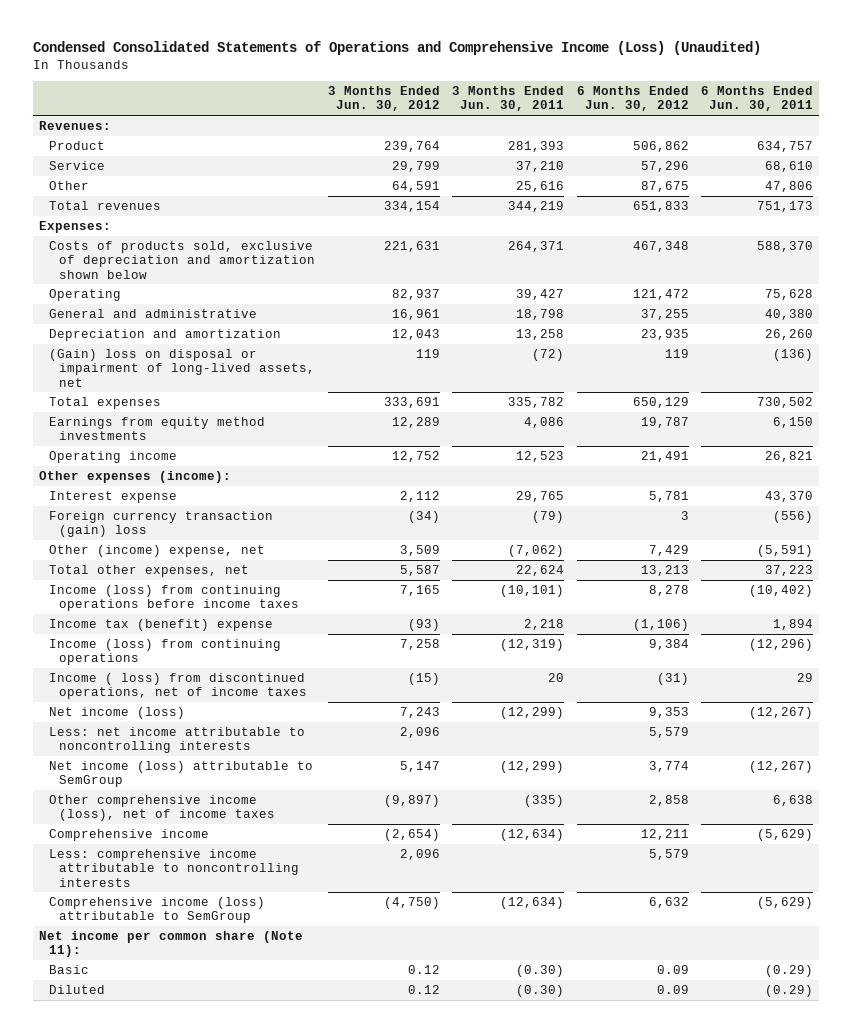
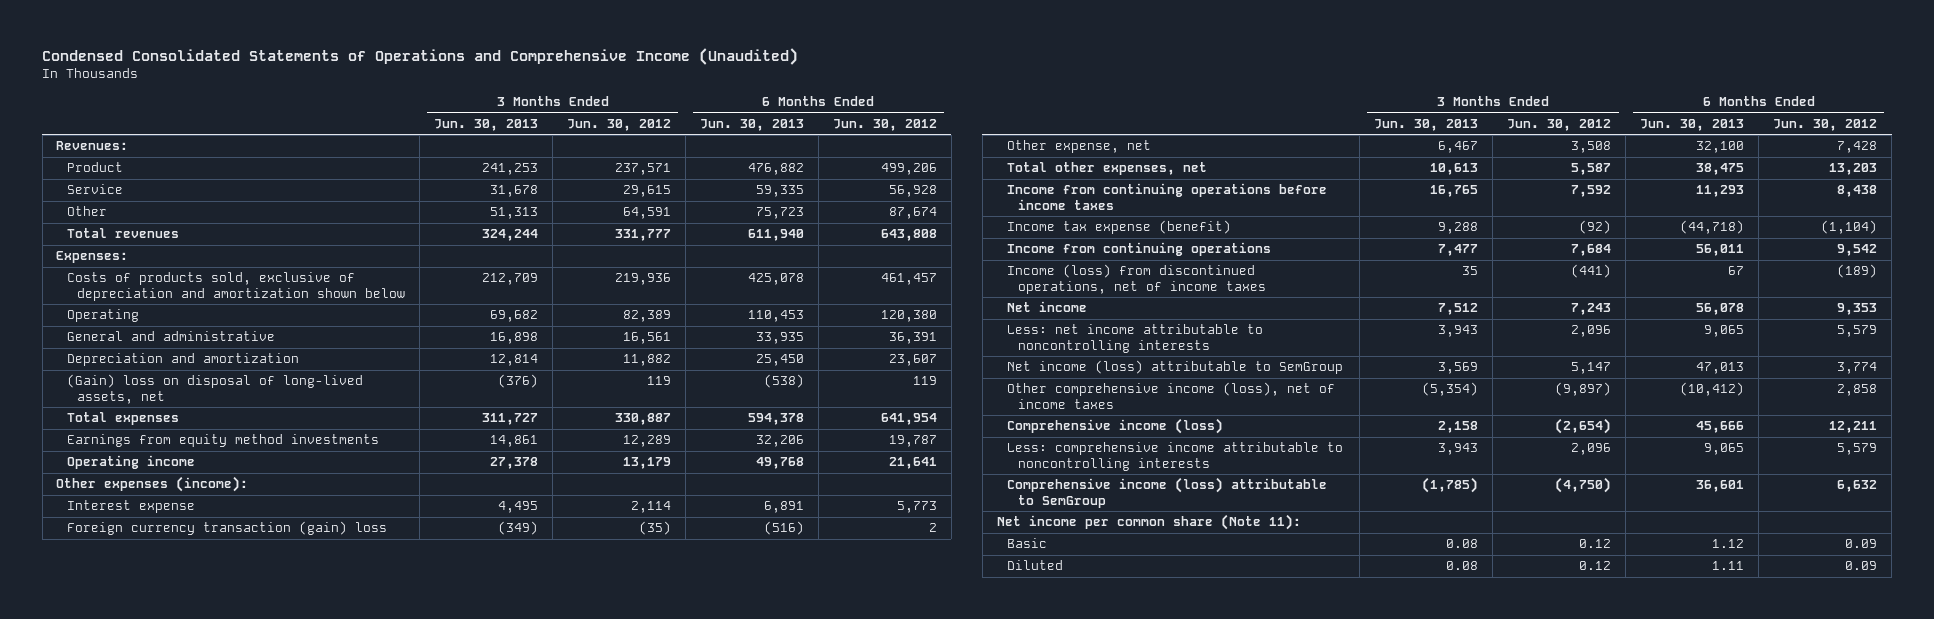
- Condensed Consolidated Statements of Operations and Comprehensive Income (Loss) (Unaudited)
+ Condensed Consolidated Statements of Operations and Comprehensive Income (Unaudited)
- | 3 Months Ended Jun. 30, 2012 | 3 Months Ended Jun. 30, 2011 | 6 Months Ended Jun. 30, 2012 | 6 Months Ended Jun. 30, 2011
+ | 3 Months Ended Jun. 30, 2013 | 3 Months Ended Jun. 30, 2012 | 6 Months Ended Jun. 30, 2013 | 6 Months Ended Jun. 30, 2012
- Product | 239,764 | 281,393 | 506,862 | 634,757
- Service | 29,799 | 37,210 | 57,296 | 68,610
- Other | 64,591 | 25,616 | 87,675 | 47,806
- Total revenues | 334,154 | 344,219 | 651,833 | 751,173
+ Product | 241,253 | 237,571 | 476,882 | 499,206
+ Service | 31,678 | 29,615 | 59,335 | 56,928
+ Other | 51,313 | 64,591 | 75,723 | 87,674
+ Total revenues | 324,244 | 331,777 | 611,940 | 643,808
- Costs of products sold, exclusive of depreciation and amortization shown below | 221,631 | 264,371 | 467,348 | 588,370
- Operating | 82,937 | 39,427 | 121,472 | 75,628
- General and administrative | 16,961 | 18,798 | 37,255 | 40,380
- Depreciation and amortization | 12,043 | 13,258 | 23,935 | 26,260
- (Gain) loss on disposal or impairment of long-lived assets, net | 119 | (72) | 119 | (136)
- Total expenses | 333,691 | 335,782 | 650,129 | 730,502
+ Costs of products sold, exclusive of depreciation and amortization shown below | 212,709 | 219,936 | 425,078 | 461,457
+ Operating | 69,682 | 82,389 | 110,453 | 120,380
+ General and administrative | 16,898 | 16,561 | 33,935 | 36,391
+ Depreciation and amortization | 12,814 | 11,882 | 25,450 | 23,607
+ (Gain) loss on disposal of long-lived assets, net | (376) | 119 | (538) | 119
+ Total expenses | 311,727 | 330,887 | 594,378 | 641,954
- Operating income | 12,752 | 12,523 | 21,491 | 26,821
+ Operating income | 27,378 | 13,179 | 49,768 | 21,641
- Interest expense | 2,112 | 29,765 | 5,781 | 43,370
- Foreign currency transaction (gain) loss | (34) | (79) | 3 | (556)
- Other (income) expense, net | 3,509 | (7,062) | 7,429 | (5,591)
- Total other expenses, net | 5,587 | 22,624 | 13,213 | 37,223
- Income (loss) from continuing operations before income taxes | 7,165 | (10,101) | 8,278 | (10,402)
- Income tax (benefit) expense | (93) | 2,218 | (1,106) | 1,894
- Income (loss) from continuing operations | 7,258 | (12,319) | 9,384 | (12,296)
- Income ( loss) from discontinued operations, net of income taxes | (15) | 20 | (31) | 29
- Net income (loss) | 7,243 | (12,299) | 9,353 | (12,267)
+ Interest expense | 4,495 | 2,114 | 6,891 | 5,773
+ Foreign currency transaction (gain) loss | (349) | (35) | (516) | 2
+ Other expense, net | 6,467 | 3,508 | 32,100 | 7,428
+ Total other expenses, net | 10,613 | 5,587 | 38,475 | 13,203
+ Income from continuing operations before income taxes | 16,765 | 7,592 | 11,293 | 8,438
+ Income tax expense (benefit) | 9,288 | (92) | (44,718) | (1,104)
+ Income from continuing operations | 7,477 | 7,684 | 56,011 | 9,542
+ Income (loss) from discontinued operations, net of income taxes | 35 | (441) | 67 | (189)
+ Net income | 7,512 | 7,243 | 56,078 | 9,353
- Comprehensive income | (2,654) | (12,634) | 12,211 | (5,629)
+ Comprehensive income (loss) | 2,158 | (2,654) | 45,666 | 12,211

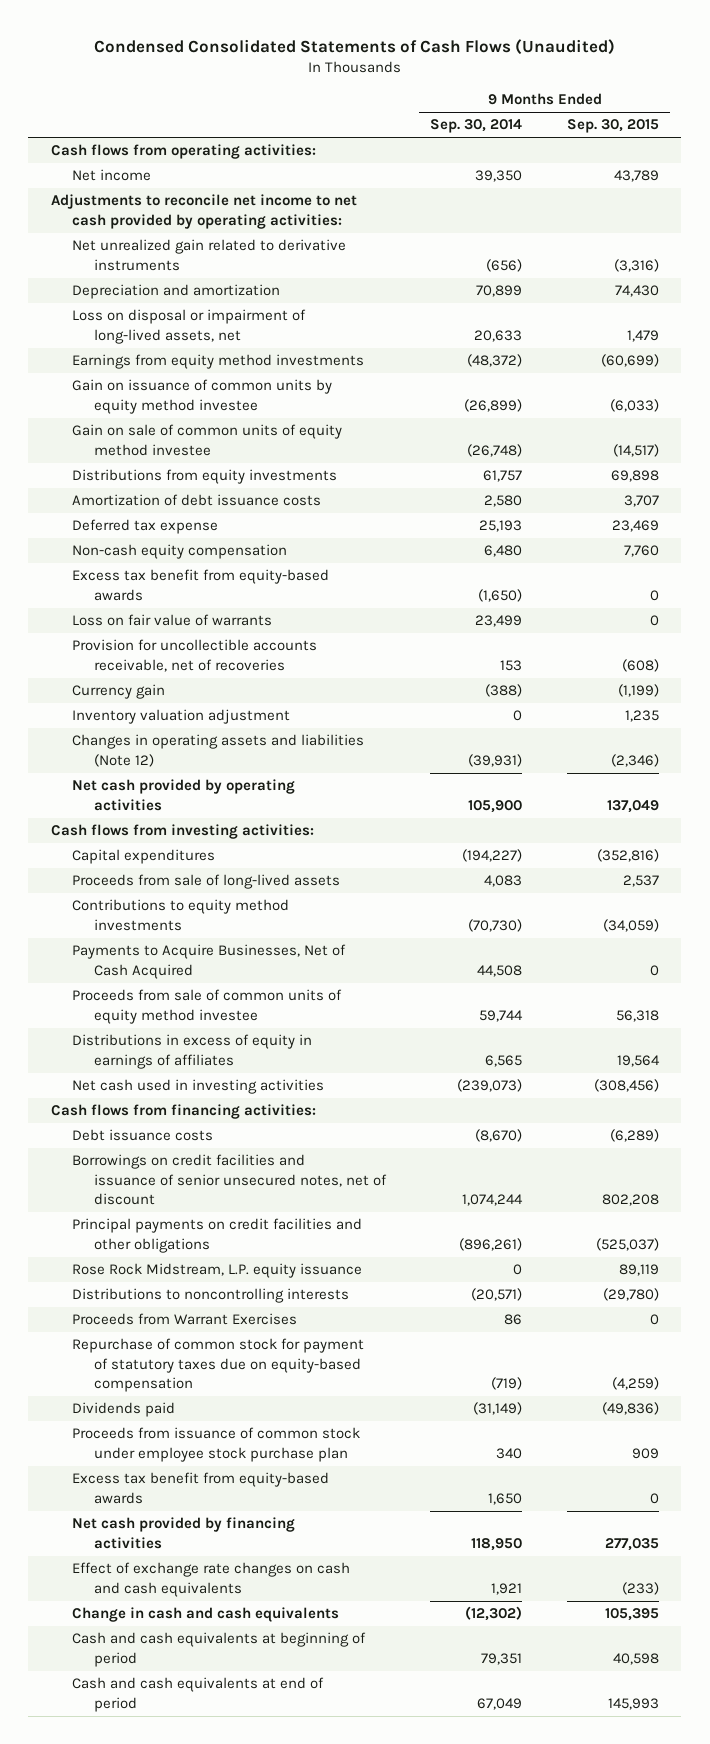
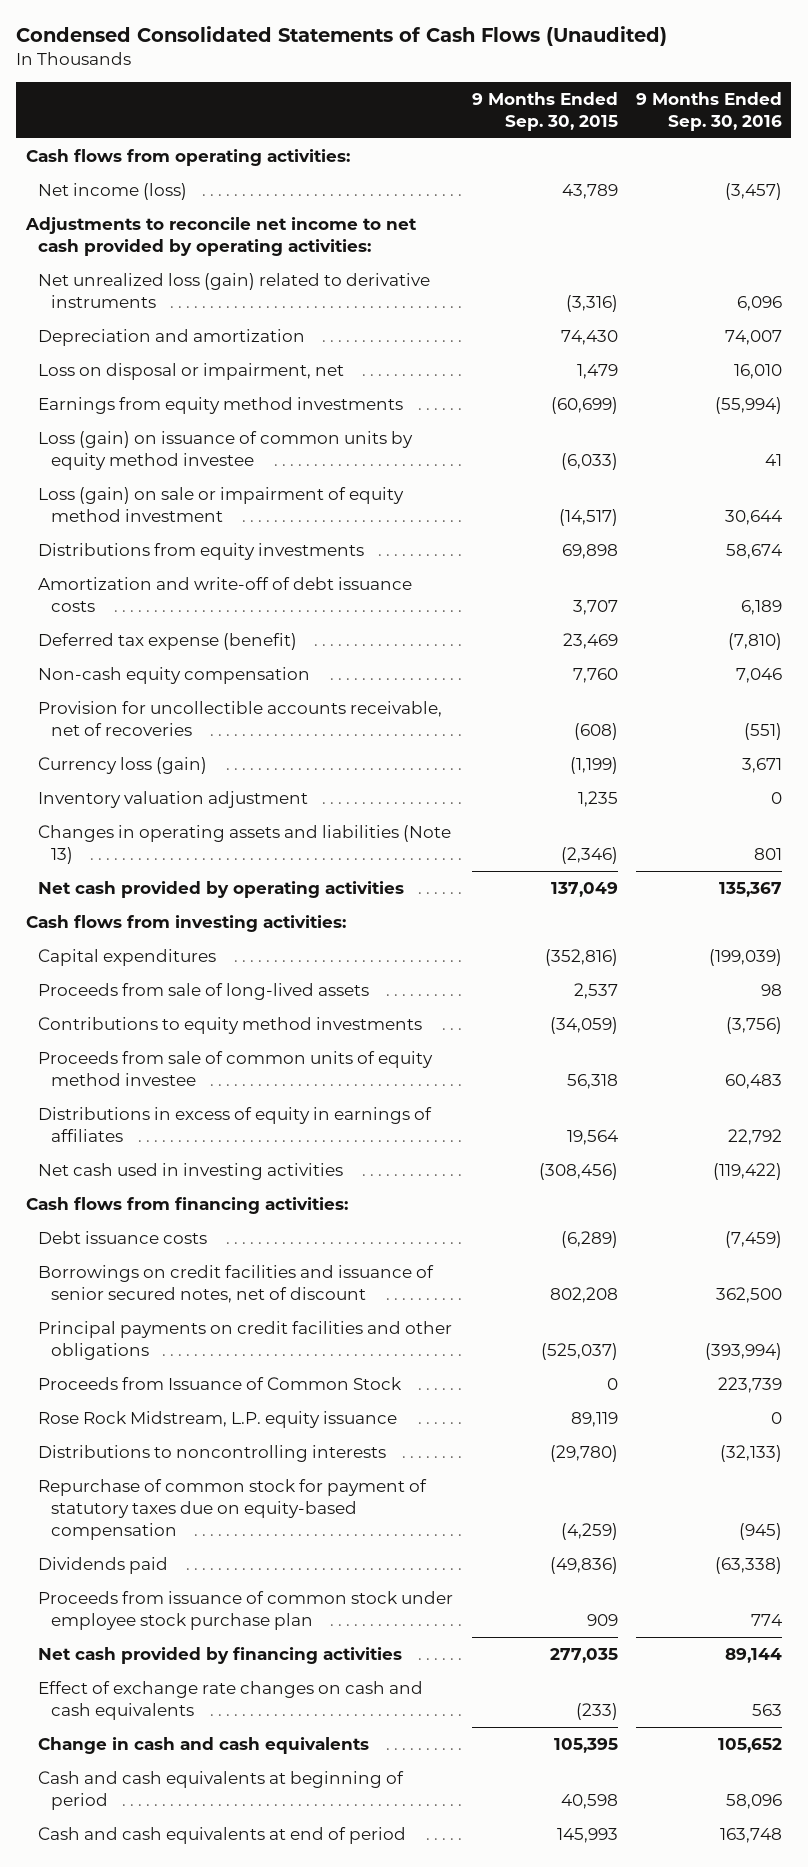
- | 9 Months Ended Sep. 30, 2014 | 9 Months Ended Sep. 30, 2015
+ | 9 Months Ended Sep. 30, 2015 | 9 Months Ended Sep. 30, 2016
- Net income | 39,350 | 43,789
+ Net income (loss) | 43,789 | (3,457)
- Net unrealized gain related to derivative instruments | (656) | (3,316)
+ Net unrealized loss (gain) related to derivative instruments | (3,316) | 6,096
- Loss on disposal or impairment of long-lived assets, net | 20,633 | 1,479
+ Loss on disposal or impairment, net | 1,479 | 16,010
- Gain on issuance of common units by equity method investee | (26,899) | (6,033)
- Gain on sale of common units of equity method investee | (26,748) | (14,517)
+ Loss (gain) on issuance of common units by equity method investee | (6,033) | 41
+ Loss (gain) on sale or impairment of equity method investment | (14,517) | 30,644
- Amortization of debt issuance costs | 2,580 | 3,707
- Deferred tax expense | 25,193 | 23,469
+ Amortization and write-off of debt issuance costs | 3,707 | 6,189
+ Deferred tax expense (benefit) | 23,469 | (7,810)
- Excess tax benefit from equity-based awards | (1,650) | 0
- Loss on fair value of warrants | 23,499 | 0
- Currency gain | (388) | (1,199)
+ Currency loss (gain) | (1,199) | 3,671
- Changes in operating assets and liabilities (Note 12) | (39,931) | (2,346)
+ Changes in operating assets and liabilities (Note 13) | (2,346) | 801
- Payments to Acquire Businesses, Net of Cash Acquired | 44,508 | 0
- Borrowings on credit facilities and issuance of senior unsecured notes, net of discount | 1,074,244 | 802,208
+ Borrowings on credit facilities and issuance of senior secured notes, net of discount | 802,208 | 362,500
+ Proceeds from Issuance of Common Stock | 0 | 223,739
- Proceeds from Warrant Exercises | 86 | 0
- Excess tax benefit from equity-based awards | 1,650 | 0

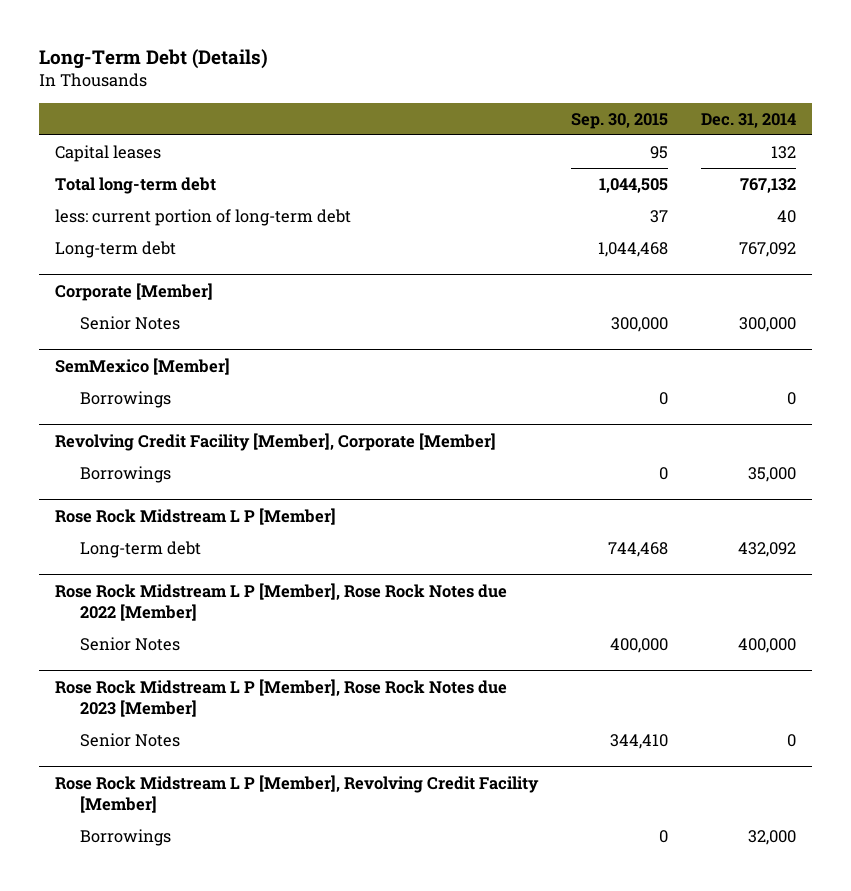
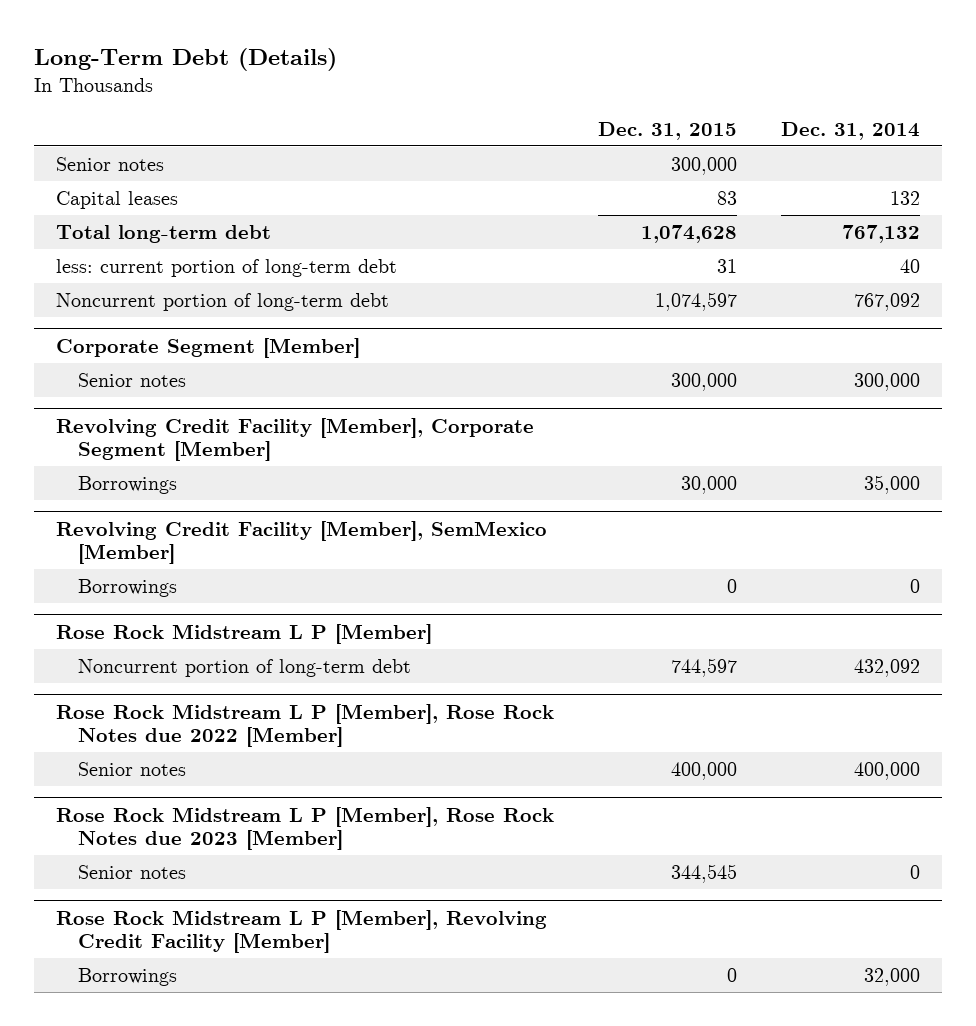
- | Sep. 30, 2015 | Dec. 31, 2014
+ | Dec. 31, 2015 | Dec. 31, 2014
+ Senior notes | 300,000 |
- Long-term debt | 1,044,468 | 767,092
- Corporate [Member]
- Senior Notes | 300,000 | 300,000
- SemMexico [Member]
- Borrowings | 0 | 0
- Revolving Credit Facility [Member], Corporate [Member]
+ Noncurrent portion of long-term debt | 1,074,597 | 767,092
+ Corporate Segment [Member]
+ Senior notes | 300,000 | 300,000
+ Revolving Credit Facility [Member], Corporate Segment [Member]
+ Revolving Credit Facility [Member], SemMexico [Member]
+ Borrowings | 0 | 0
@ Rose Rock Midstream L P [Member]
- Long-term debt | 744,468 | 432,092
+ Noncurrent portion of long-term debt | 744,597 | 432,092
@ Rose Rock Midstream L P [Member], Rose Rock Notes due 2022 [Member]
- Senior Notes | 400,000 | 400,000
+ Senior notes | 400,000 | 400,000
@ Rose Rock Midstream L P [Member], Rose Rock Notes due 2023 [Member]
- Senior Notes | 344,410 | 0
+ Senior notes | 344,545 | 0

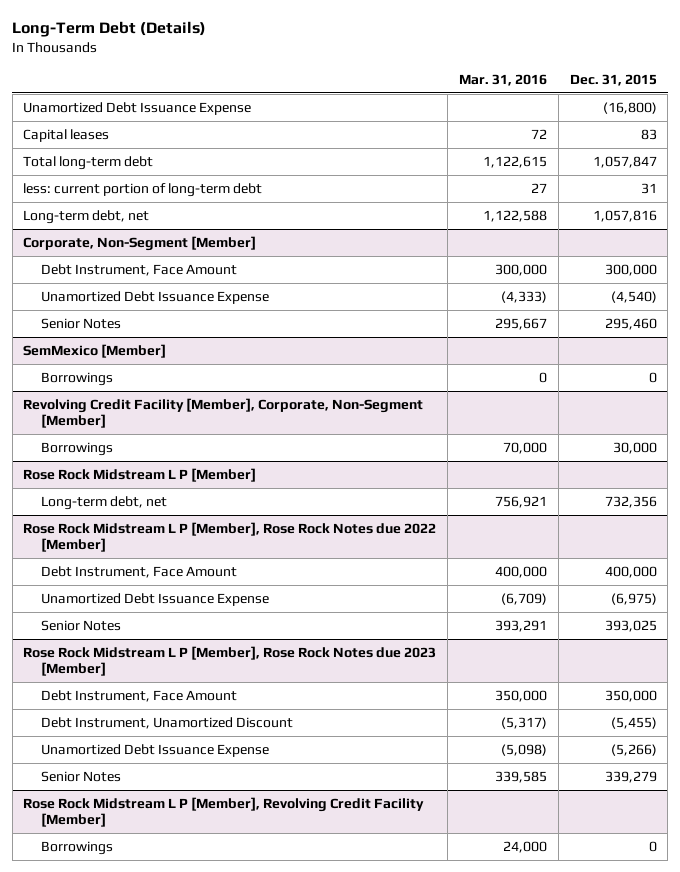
- | Dec. 31, 2015 | Dec. 31, 2014
+ | Mar. 31, 2016 | Dec. 31, 2015
- Senior notes | 300,000 |
+ Unamortized Debt Issuance Expense | | (16,800)
- Total long-term debt | 1,074,628 | 767,132
+ Total long-term debt | 1,122,615 | 1,057,847
- Noncurrent portion of long-term debt | 1,074,597 | 767,092
- Corporate Segment [Member]
- Senior notes | 300,000 | 300,000
- Revolving Credit Facility [Member], Corporate Segment [Member]
- Borrowings | 30,000 | 35,000
- Revolving Credit Facility [Member], SemMexico [Member]
+ Long-term debt, net | 1,122,588 | 1,057,816
+ Corporate, Non-Segment [Member]
+ Debt Instrument, Face Amount | 300,000 | 300,000
+ Unamortized Debt Issuance Expense | (4,333) | (4,540)
+ Senior Notes | 295,667 | 295,460
+ SemMexico [Member]
+ Revolving Credit Facility [Member], Corporate, Non-Segment [Member]
+ Borrowings | 70,000 | 30,000
@ Rose Rock Midstream L P [Member]
- Noncurrent portion of long-term debt | 744,597 | 432,092
+ Long-term debt, net | 756,921 | 732,356
@ Rose Rock Midstream L P [Member], Rose Rock Notes due 2022 [Member]
- Senior notes | 400,000 | 400,000
+ Debt Instrument, Face Amount | 400,000 | 400,000
+ Unamortized Debt Issuance Expense | (6,709) | (6,975)
+ Senior Notes | 393,291 | 393,025
@ Rose Rock Midstream L P [Member], Rose Rock Notes due 2023 [Member]
- Senior notes | 344,545 | 0
+ Debt Instrument, Face Amount | 350,000 | 350,000
+ Debt Instrument, Unamortized Discount | (5,317) | (5,455)
+ Unamortized Debt Issuance Expense | (5,098) | (5,266)
+ Senior Notes | 339,585 | 339,279

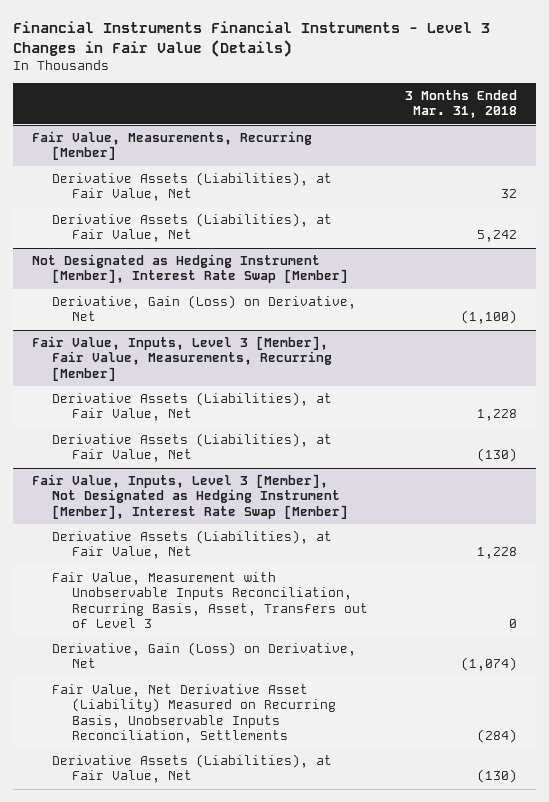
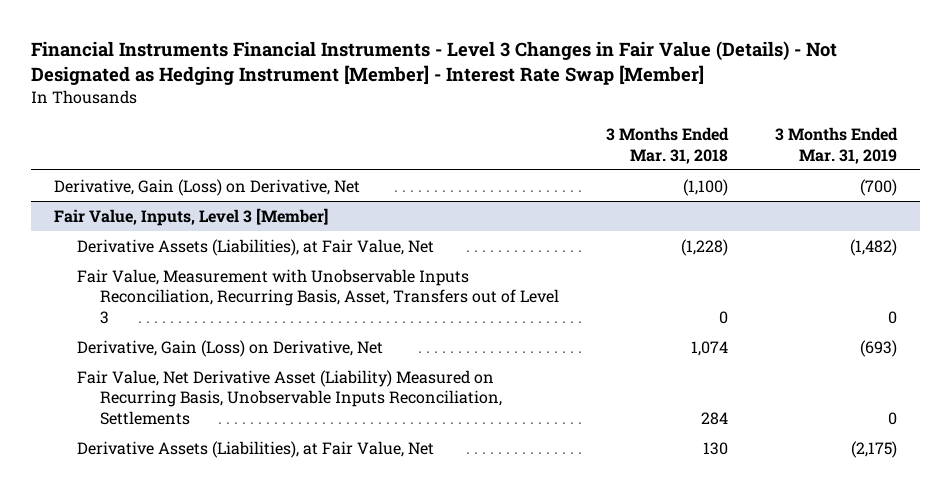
- Financial Instruments Financial Instruments - Level 3 Changes in Fair Value (Details)
+ Financial Instruments Financial Instruments - Level 3 Changes in Fair Value (Details) - Not Designated as Hedging Instrument [Member] - Interest Rate Swap [Member]
- | 3 Months Ended Mar. 31, 2018
+ | 3 Months Ended Mar. 31, 2018 | 3 Months Ended Mar. 31, 2019
- Fair Value, Measurements, Recurring [Member]
- Derivative Assets (Liabilities), at Fair Value, Net | 32
- Derivative Assets (Liabilities), at Fair Value, Net | 5,242
- Not Designated as Hedging Instrument [Member], Interest Rate Swap [Member]
- Fair Value, Inputs, Level 3 [Member], Fair Value, Measurements, Recurring [Member]
- Derivative Assets (Liabilities), at Fair Value, Net | 1,228
- Derivative Assets (Liabilities), at Fair Value, Net | (130)
- Fair Value, Inputs, Level 3 [Member], Not Designated as Hedging Instrument [Member], Interest Rate Swap [Member]
- Derivative Assets (Liabilities), at Fair Value, Net | 1,228
+ Fair Value, Inputs, Level 3 [Member]
+ Derivative Assets (Liabilities), at Fair Value, Net | (1,228) | (1,482)
- Derivative, Gain (Loss) on Derivative, Net | (1,074)
- Fair Value, Net Derivative Asset (Liability) Measured on Recurring Basis, Unobservable Inputs Reconciliation, Settlements | (284)
- Derivative Assets (Liabilities), at Fair Value, Net | (130)
+ Derivative, Gain (Loss) on Derivative, Net | 1,074 | (693)
+ Fair Value, Net Derivative Asset (Liability) Measured on Recurring Basis, Unobservable Inputs Reconciliation, Settlements | 284 | 0
+ Derivative Assets (Liabilities), at Fair Value, Net | 130 | (2,175)

